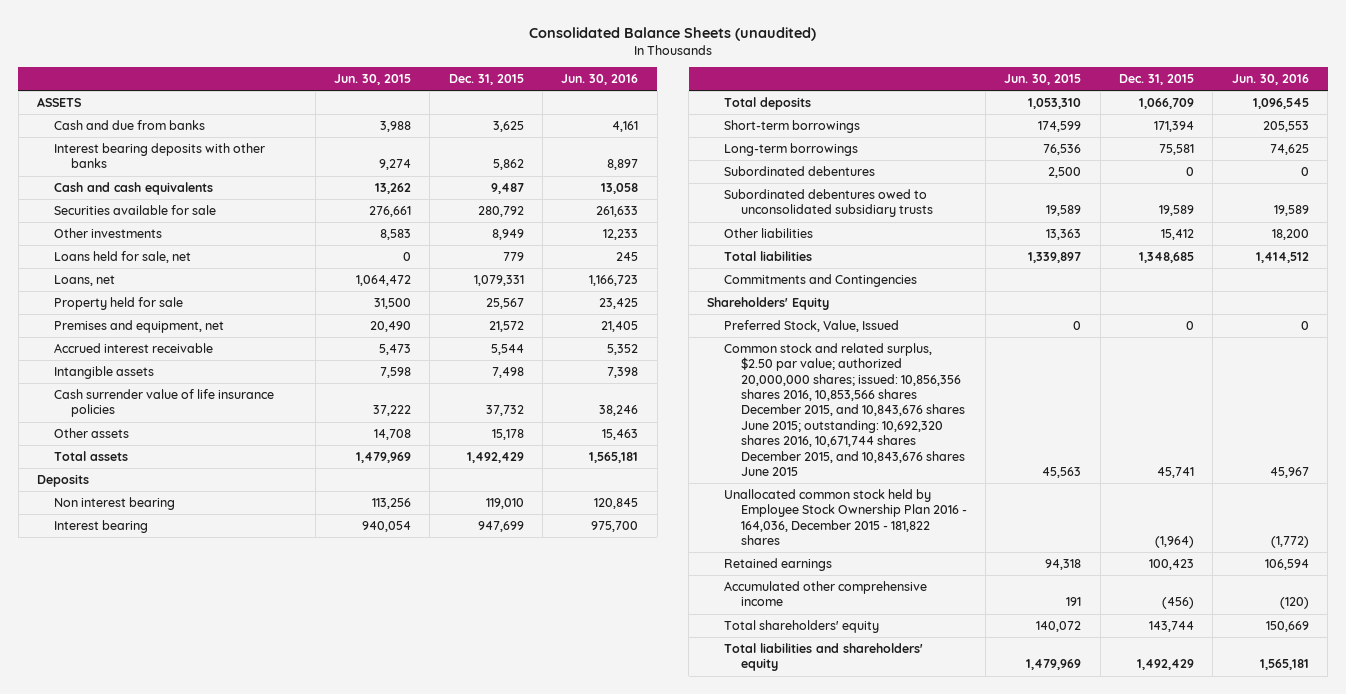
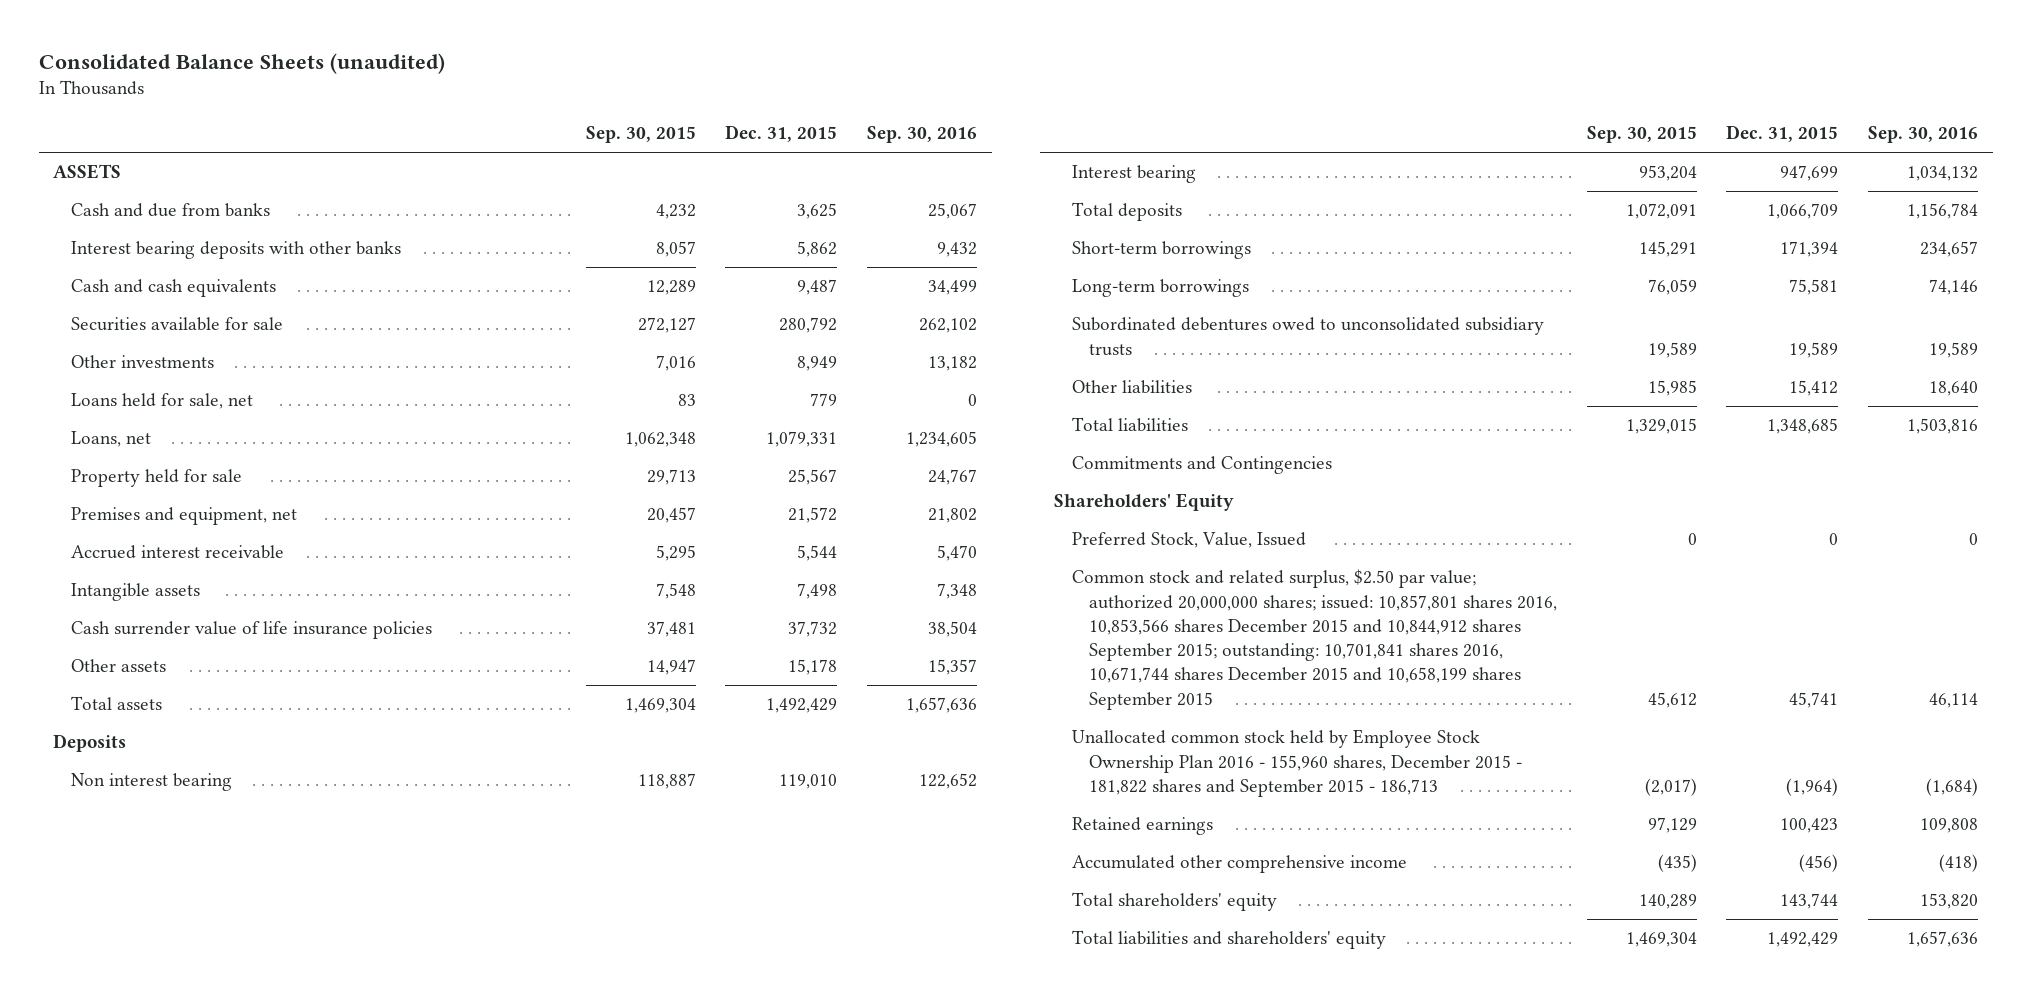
- | Jun. 30, 2015 | Dec. 31, 2015 | Jun. 30, 2016
+ | Sep. 30, 2015 | Dec. 31, 2015 | Sep. 30, 2016
- Subordinated debentures | 2,500 | 0 | 0
- Common stock and related surplus, $2.50 par value; authorized 20,000,000 shares; issued: 10,856,356 shares 2016, 10,853,566 shares December 2015, and 10,843,676 shares June 2015; outstanding: 10,692,320 shares 2016, 10,671,744 shares December 2015, and 10,843,676 shares June 2015 | 45,563 | 45,741 | 45,967
- Unallocated common stock held by Employee Stock Ownership Plan 2016 - 164,036, December 2015 - 181,822 shares | | (1,964) | (1,772)
+ Common stock and related surplus, $2.50 par value; authorized 20,000,000 shares; issued: 10,857,801 shares 2016, 10,853,566 shares December 2015 and 10,844,912 shares September 2015; outstanding: 10,701,841 shares 2016, 10,671,744 shares December 2015 and 10,658,199 shares September 2015 | 45,612 | 45,741 | 46,114
+ Unallocated common stock held by Employee Stock Ownership Plan 2016 - 155,960 shares, December 2015 - 181,822 shares and September 2015 - 186,713 | (2,017) | (1,964) | (1,684)

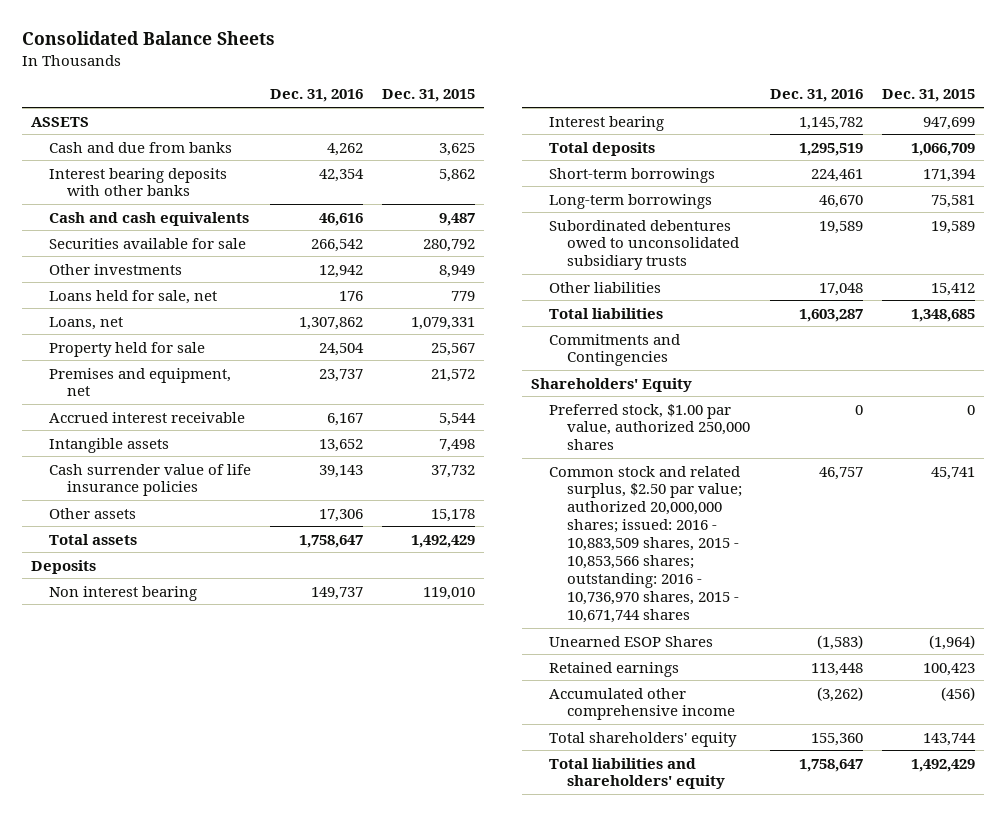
- Consolidated Balance Sheets (unaudited)
+ Consolidated Balance Sheets
- | Sep. 30, 2015 | Dec. 31, 2015 | Sep. 30, 2016
+ | Dec. 31, 2016 | Dec. 31, 2015
- Preferred Stock, Value, Issued | 0 | 0 | 0
- Common stock and related surplus, $2.50 par value; authorized 20,000,000 shares; issued: 10,857,801 shares 2016, 10,853,566 shares December 2015 and 10,844,912 shares September 2015; outstanding: 10,701,841 shares 2016, 10,671,744 shares December 2015 and 10,658,199 shares September 2015 | 45,612 | 45,741 | 46,114
- Unallocated common stock held by Employee Stock Ownership Plan 2016 - 155,960 shares, December 2015 - 181,822 shares and September 2015 - 186,713 | (2,017) | (1,964) | (1,684)
+ Preferred stock, $1.00 par value, authorized 250,000 shares | 0 | 0
+ Common stock and related surplus, $2.50 par value; authorized 20,000,000 shares; issued: 2016 - 10,883,509 shares, 2015 - 10,853,566 shares; outstanding: 2016 - 10,736,970 shares, 2015 - 10,671,744 shares | 46,757 | 45,741
+ Unearned ESOP Shares | (1,583) | (1,964)

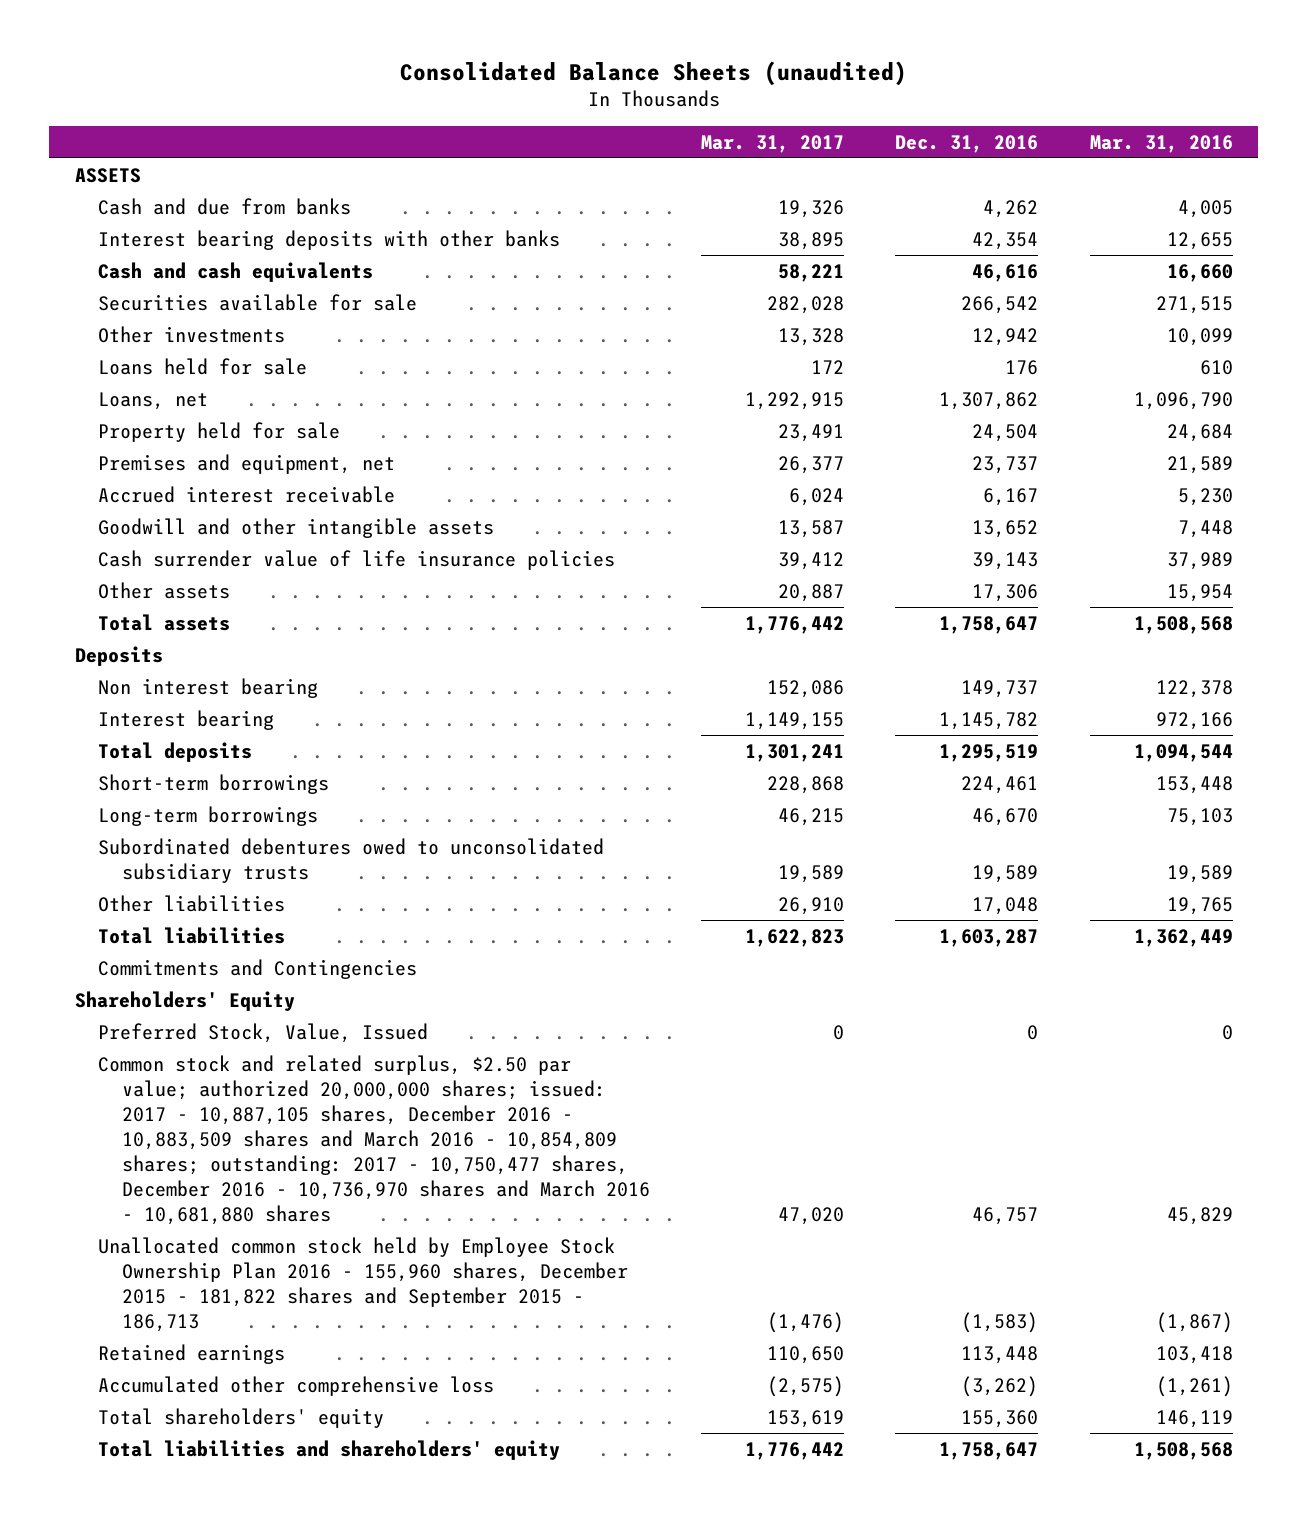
- Consolidated Balance Sheets
+ Consolidated Balance Sheets (unaudited)
- | Dec. 31, 2016 | Dec. 31, 2015
+ | Mar. 31, 2017 | Dec. 31, 2016 | Mar. 31, 2016
- Loans held for sale, net | 176 | 779
+ Loans held for sale | 172 | 176 | 610
- Intangible assets | 13,652 | 7,498
+ Goodwill and other intangible assets | 13,587 | 13,652 | 7,448
- Preferred stock, $1.00 par value, authorized 250,000 shares | 0 | 0
- Common stock and related surplus, $2.50 par value; authorized 20,000,000 shares; issued: 2016 - 10,883,509 shares, 2015 - 10,853,566 shares; outstanding: 2016 - 10,736,970 shares, 2015 - 10,671,744 shares | 46,757 | 45,741
- Unearned ESOP Shares | (1,583) | (1,964)
+ Preferred Stock, Value, Issued | 0 | 0 | 0
+ Common stock and related surplus, $2.50 par value; authorized 20,000,000 shares; issued: 2017 - 10,887,105 shares, December 2016 - 10,883,509 shares and March 2016 - 10,854,809 shares; outstanding: 2017 - 10,750,477 shares, December 2016 - 10,736,970 shares and March 2016 - 10,681,880 shares | 47,020 | 46,757 | 45,829
+ Unallocated common stock held by Employee Stock Ownership Plan 2016 - 155,960 shares, December 2015 - 181,822 shares and September 2015 - 186,713 | (1,476) | (1,583) | (1,867)
- Accumulated other comprehensive income | (3,262) | (456)
+ Accumulated other comprehensive loss | (2,575) | (3,262) | (1,261)

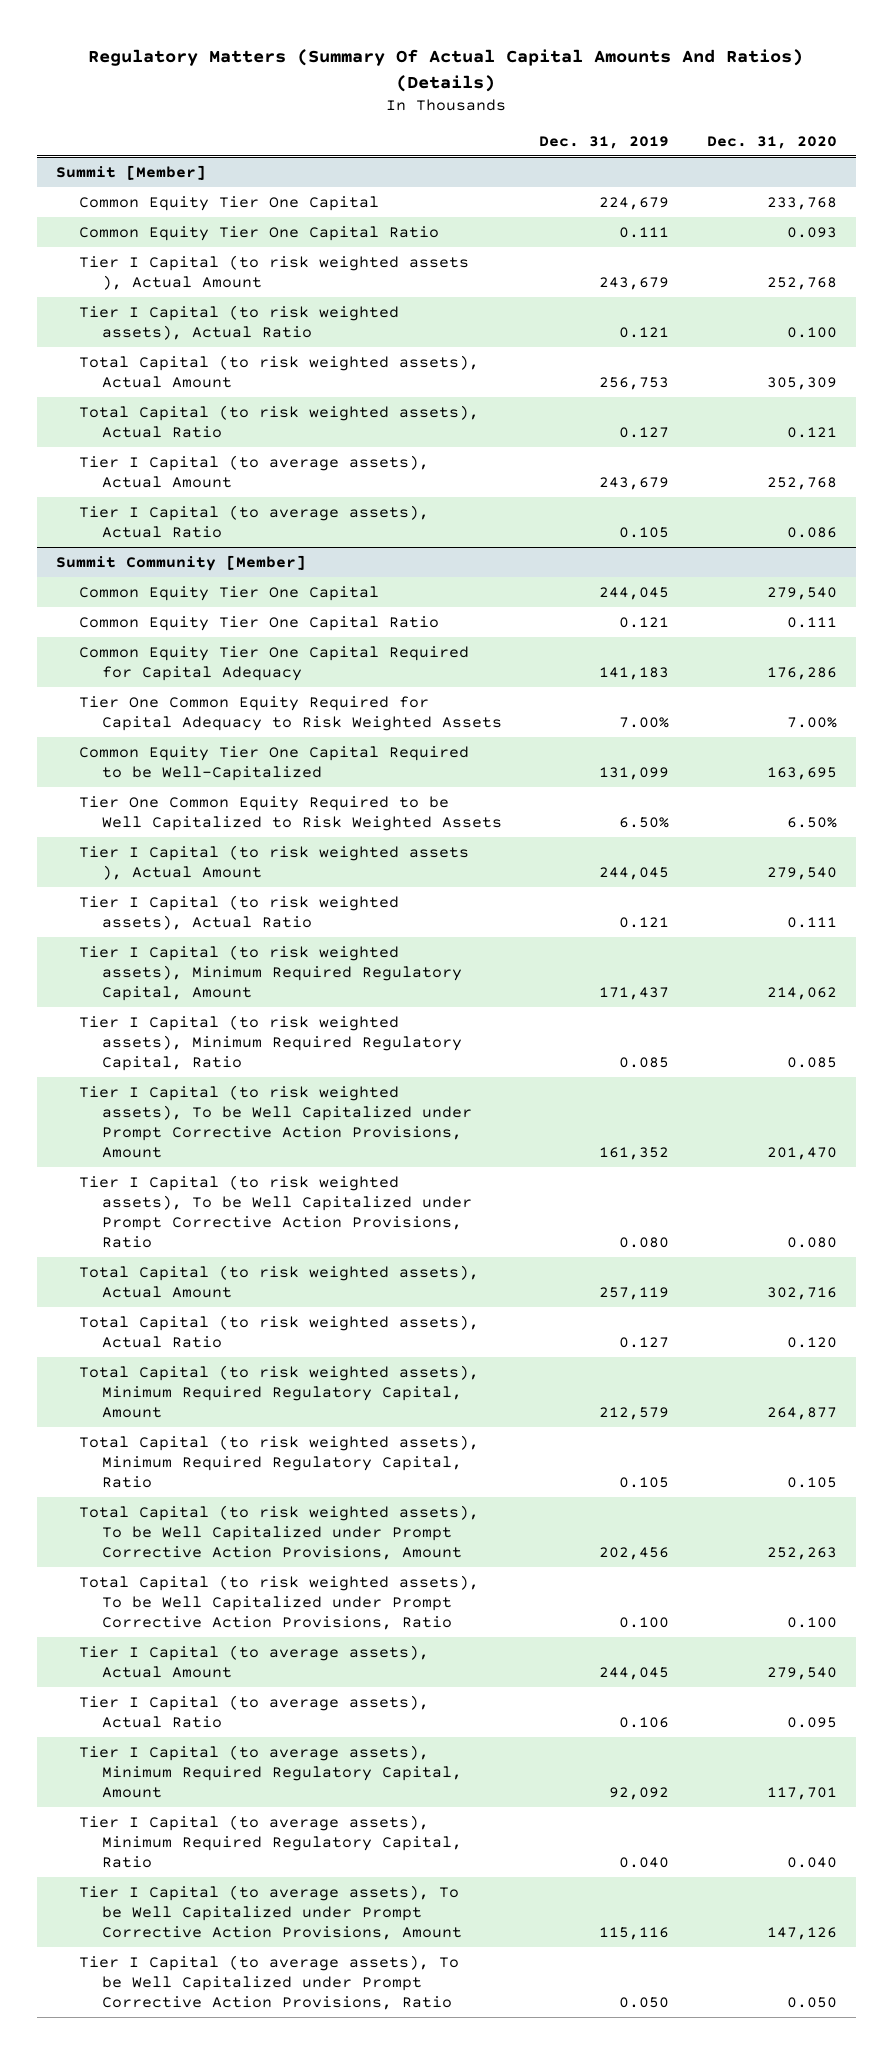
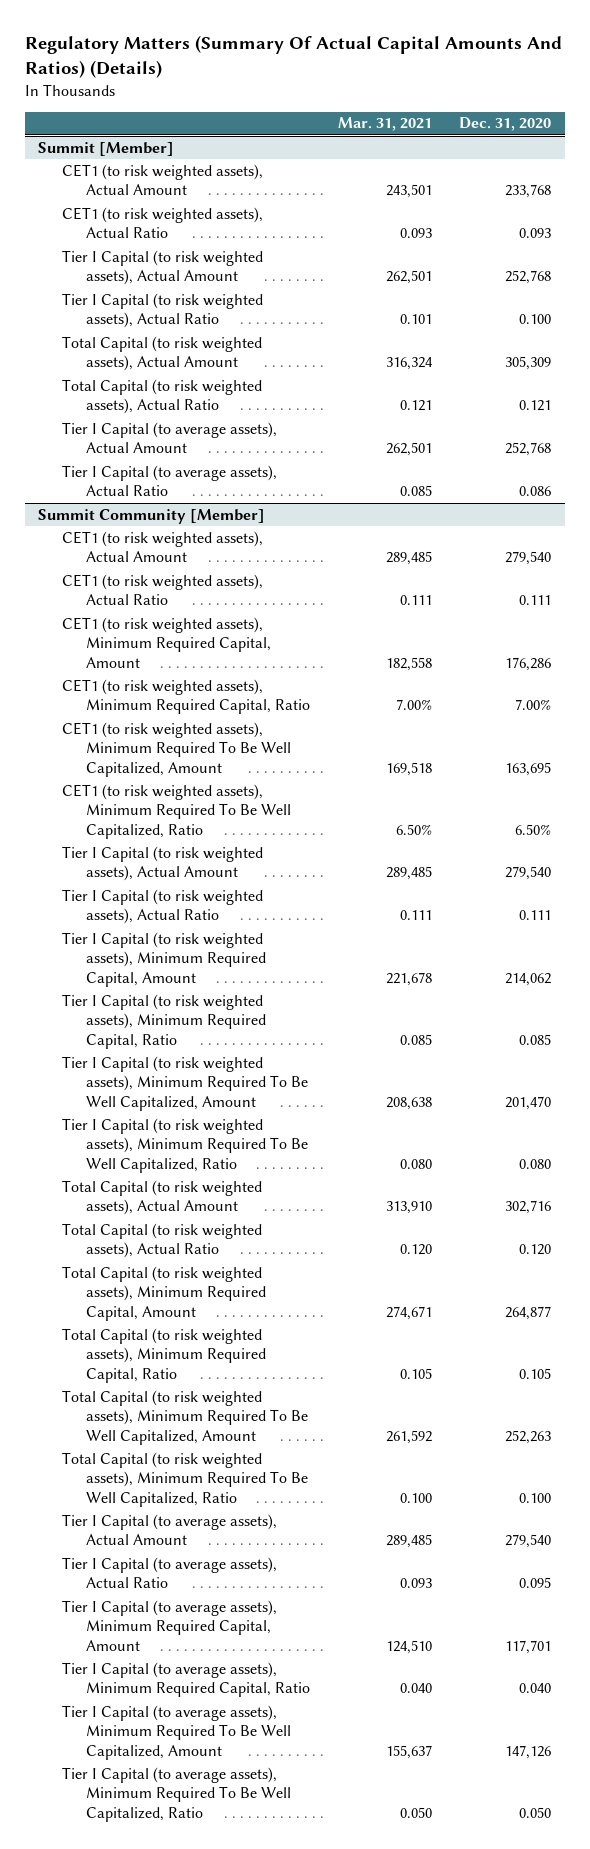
- | Dec. 31, 2019 | Dec. 31, 2020
+ | Mar. 31, 2021 | Dec. 31, 2020
@ Summit [Member]
- Common Equity Tier One Capital | 224,679 | 233,768
- Common Equity Tier One Capital Ratio | 0.111 | 0.093
- Tier I Capital (to risk weighted assets ), Actual Amount | 243,679 | 252,768
+ CET1 (to risk weighted assets), Actual Amount | 243,501 | 233,768
+ CET1 (to risk weighted assets), Actual Ratio | 0.093 | 0.093
+ Tier I Capital (to risk weighted assets), Actual Amount | 262,501 | 252,768
@ Summit Community [Member]
- Common Equity Tier One Capital | 244,045 | 279,540
- Common Equity Tier One Capital Ratio | 0.121 | 0.111
- Common Equity Tier One Capital Required for Capital Adequacy | 141,183 | 176,286
- Tier One Common Equity Required for Capital Adequacy to Risk Weighted Assets | 7.00% | 7.00%
- Common Equity Tier One Capital Required to be Well-Capitalized | 131,099 | 163,695
- Tier One Common Equity Required to be Well Capitalized to Risk Weighted Assets | 6.50% | 6.50%
- Tier I Capital (to risk weighted assets ), Actual Amount | 244,045 | 279,540
+ CET1 (to risk weighted assets), Actual Amount | 289,485 | 279,540
+ CET1 (to risk weighted assets), Actual Ratio | 0.111 | 0.111
+ CET1 (to risk weighted assets), Minimum Required Capital, Amount | 182,558 | 176,286
+ CET1 (to risk weighted assets), Minimum Required Capital, Ratio | 7.00% | 7.00%
+ CET1 (to risk weighted assets), Minimum Required To Be Well Capitalized, Amount | 169,518 | 163,695
+ CET1 (to risk weighted assets), Minimum Required To Be Well Capitalized, Ratio | 6.50% | 6.50%
+ Tier I Capital (to risk weighted assets), Actual Amount | 289,485 | 279,540
- Tier I Capital (to risk weighted assets), Minimum Required Regulatory Capital, Amount | 171,437 | 214,062
- Tier I Capital (to risk weighted assets), Minimum Required Regulatory Capital, Ratio | 0.085 | 0.085
- Tier I Capital (to risk weighted assets), To be Well Capitalized under Prompt Corrective Action Provisions, Amount | 161,352 | 201,470
- Tier I Capital (to risk weighted assets), To be Well Capitalized under Prompt Corrective Action Provisions, Ratio | 0.080 | 0.080
+ Tier I Capital (to risk weighted assets), Minimum Required Capital, Amount | 221,678 | 214,062
+ Tier I Capital (to risk weighted assets), Minimum Required Capital, Ratio | 0.085 | 0.085
+ Tier I Capital (to risk weighted assets), Minimum Required To Be Well Capitalized, Amount | 208,638 | 201,470
+ Tier I Capital (to risk weighted assets), Minimum Required To Be Well Capitalized, Ratio | 0.080 | 0.080
- Total Capital (to risk weighted assets), Minimum Required Regulatory Capital, Amount | 212,579 | 264,877
- Total Capital (to risk weighted assets), Minimum Required Regulatory Capital, Ratio | 0.105 | 0.105
- Total Capital (to risk weighted assets), To be Well Capitalized under Prompt Corrective Action Provisions, Amount | 202,456 | 252,263
- Total Capital (to risk weighted assets), To be Well Capitalized under Prompt Corrective Action Provisions, Ratio | 0.100 | 0.100
+ Total Capital (to risk weighted assets), Minimum Required Capital, Amount | 274,671 | 264,877
+ Total Capital (to risk weighted assets), Minimum Required Capital, Ratio | 0.105 | 0.105
+ Total Capital (to risk weighted assets), Minimum Required To Be Well Capitalized, Amount | 261,592 | 252,263
+ Total Capital (to risk weighted assets), Minimum Required To Be Well Capitalized, Ratio | 0.100 | 0.100
- Tier I Capital (to average assets), Minimum Required Regulatory Capital, Amount | 92,092 | 117,701
- Tier I Capital (to average assets), Minimum Required Regulatory Capital, Ratio | 0.040 | 0.040
- Tier I Capital (to average assets), To be Well Capitalized under Prompt Corrective Action Provisions, Amount | 115,116 | 147,126
- Tier I Capital (to average assets), To be Well Capitalized under Prompt Corrective Action Provisions, Ratio | 0.050 | 0.050
+ Tier I Capital (to average assets), Minimum Required Capital, Amount | 124,510 | 117,701
+ Tier I Capital (to average assets), Minimum Required Capital, Ratio | 0.040 | 0.040
+ Tier I Capital (to average assets), Minimum Required To Be Well Capitalized, Amount | 155,637 | 147,126
+ Tier I Capital (to average assets), Minimum Required To Be Well Capitalized, Ratio | 0.050 | 0.050

